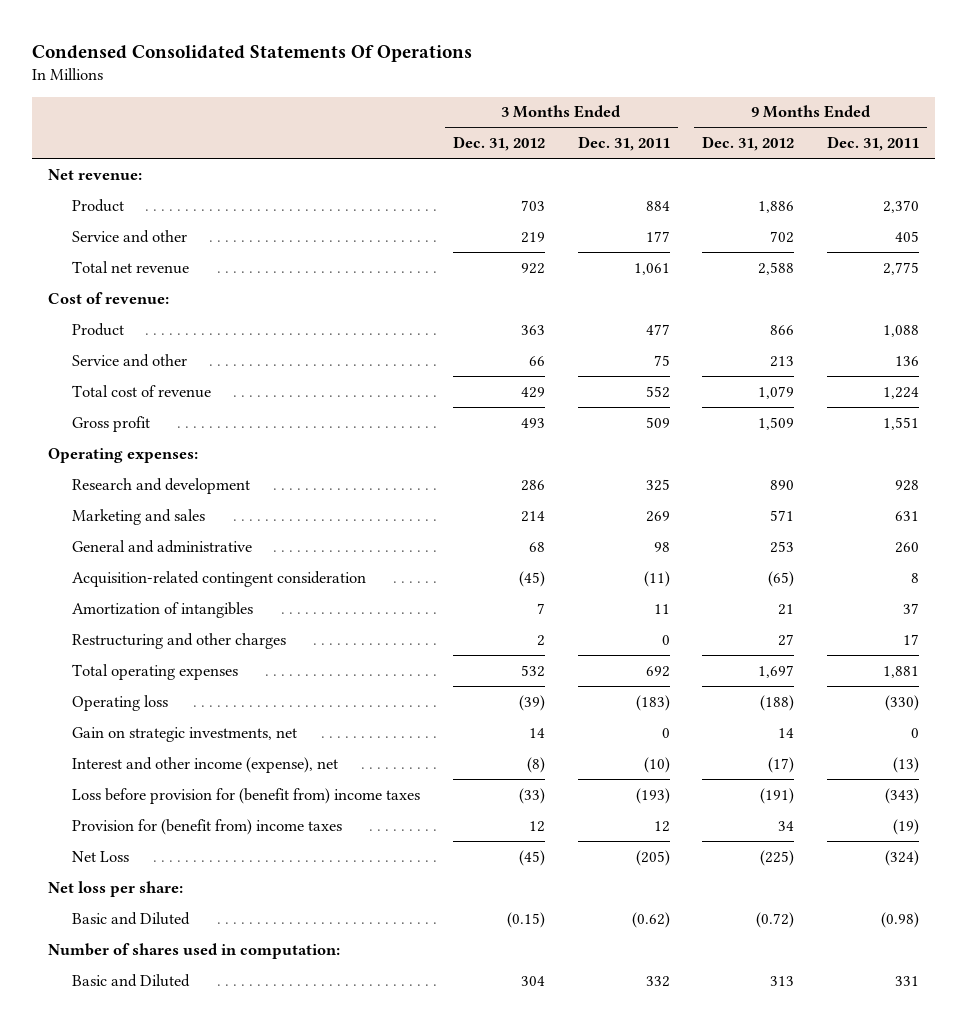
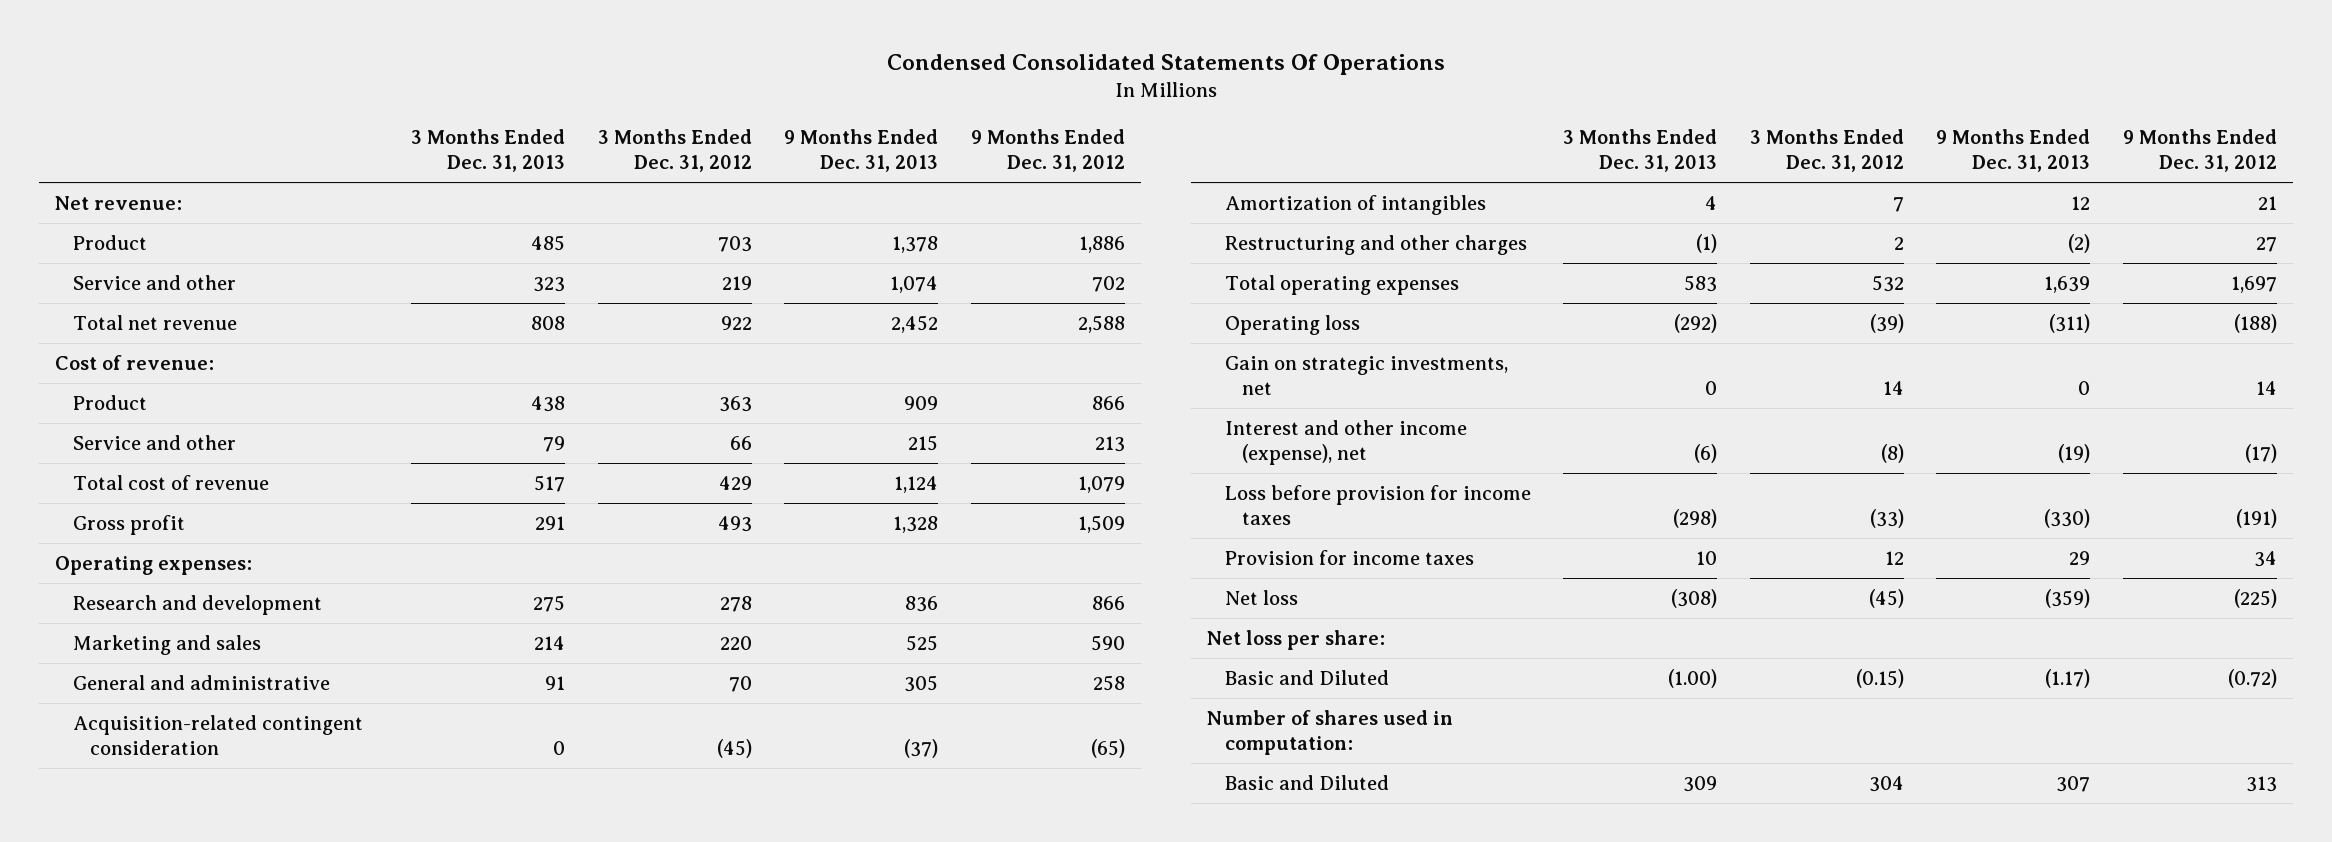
- | 3 Months Ended Dec. 31, 2012 | 3 Months Ended Dec. 31, 2011 | 9 Months Ended Dec. 31, 2012 | 9 Months Ended Dec. 31, 2011
+ | 3 Months Ended Dec. 31, 2013 | 3 Months Ended Dec. 31, 2012 | 9 Months Ended Dec. 31, 2013 | 9 Months Ended Dec. 31, 2012
- Research and development | 286 | 325 | 890 | 928
- Marketing and sales | 214 | 269 | 571 | 631
- General and administrative | 68 | 98 | 253 | 260
+ Research and development | 275 | 278 | 836 | 866
+ Marketing and sales | 214 | 220 | 525 | 590
+ General and administrative | 91 | 70 | 305 | 258
- Loss before provision for (benefit from) income taxes | (33) | (193) | (191) | (343)
- Provision for (benefit from) income taxes | 12 | 12 | 34 | (19)
- Net Loss | (45) | (205) | (225) | (324)
+ Loss before provision for income taxes | (298) | (33) | (330) | (191)
+ Provision for income taxes | 10 | 12 | 29 | 34
+ Net loss | (308) | (45) | (359) | (225)

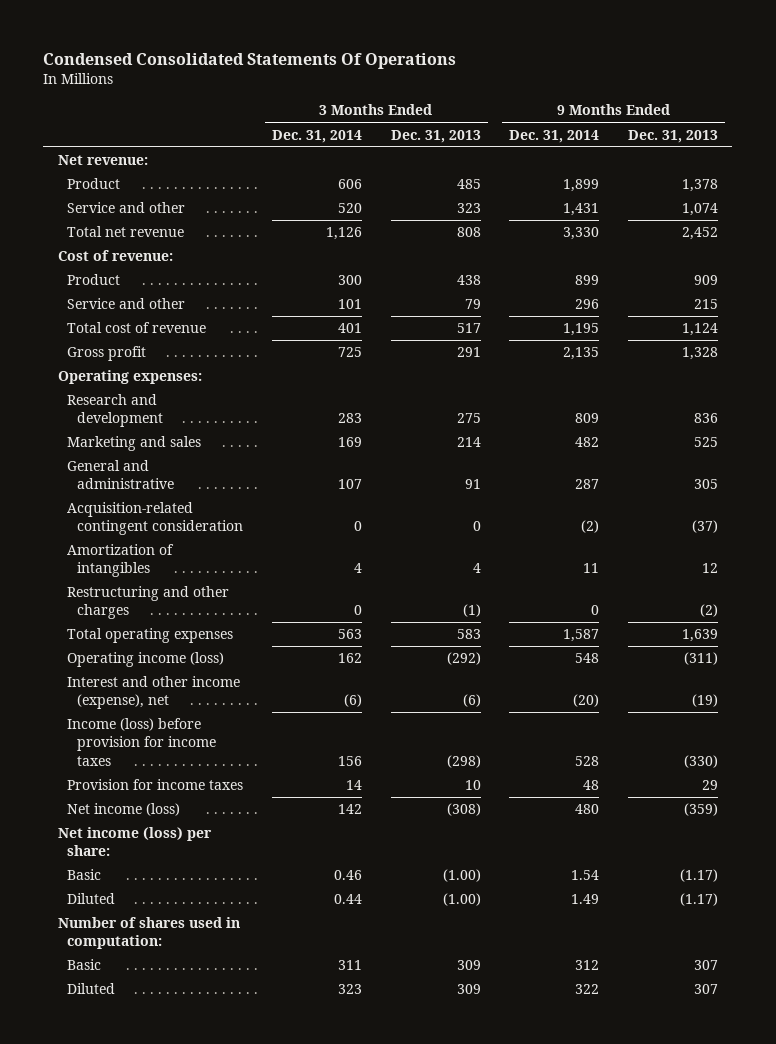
- | 3 Months Ended Dec. 31, 2013 | 3 Months Ended Dec. 31, 2012 | 9 Months Ended Dec. 31, 2013 | 9 Months Ended Dec. 31, 2012
+ | 3 Months Ended Dec. 31, 2014 | 3 Months Ended Dec. 31, 2013 | 9 Months Ended Dec. 31, 2014 | 9 Months Ended Dec. 31, 2013
- Operating loss | (292) | (39) | (311) | (188)
- Gain on strategic investments, net | 0 | 14 | 0 | 14
+ Operating income (loss) | 162 | (292) | 548 | (311)
- Loss before provision for income taxes | (298) | (33) | (330) | (191)
+ Income (loss) before provision for income taxes | 156 | (298) | 528 | (330)
- Net loss | (308) | (45) | (359) | (225)
- Net loss per share:
- Basic and Diluted | (1.00) | (0.15) | (1.17) | (0.72)
+ Net income (loss) | 142 | (308) | 480 | (359)
+ Net income (loss) per share:
+ Basic | 0.46 | (1.00) | 1.54 | (1.17)
+ Diluted | 0.44 | (1.00) | 1.49 | (1.17)
- Basic and Diluted | 309 | 304 | 307 | 313
+ Basic | 311 | 309 | 312 | 307
+ Diluted | 323 | 309 | 322 | 307

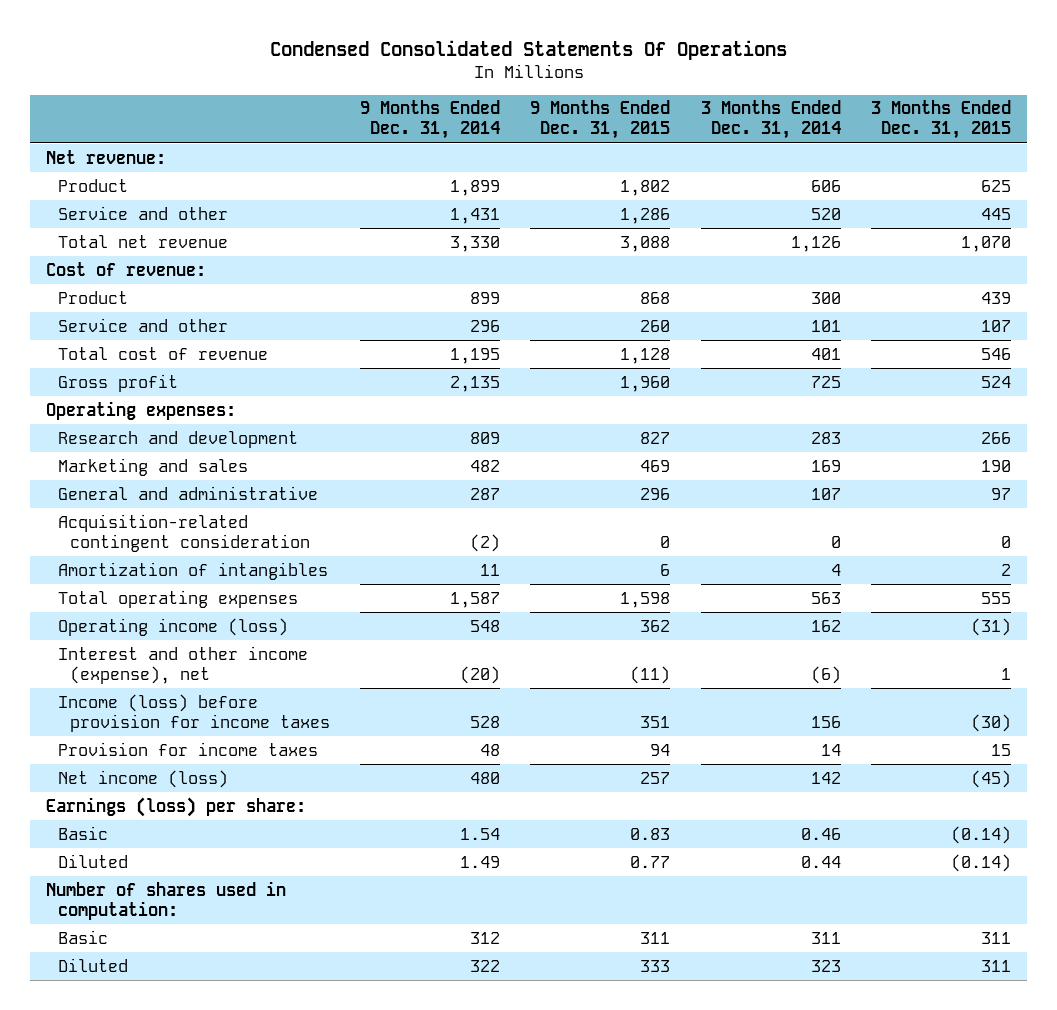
- | 3 Months Ended Dec. 31, 2014 | 3 Months Ended Dec. 31, 2013 | 9 Months Ended Dec. 31, 2014 | 9 Months Ended Dec. 31, 2013
+ | 9 Months Ended Dec. 31, 2014 | 9 Months Ended Dec. 31, 2015 | 3 Months Ended Dec. 31, 2014 | 3 Months Ended Dec. 31, 2015
- Restructuring and other charges | 0 | (1) | 0 | (2)
- Net income (loss) per share:
+ Earnings (loss) per share:

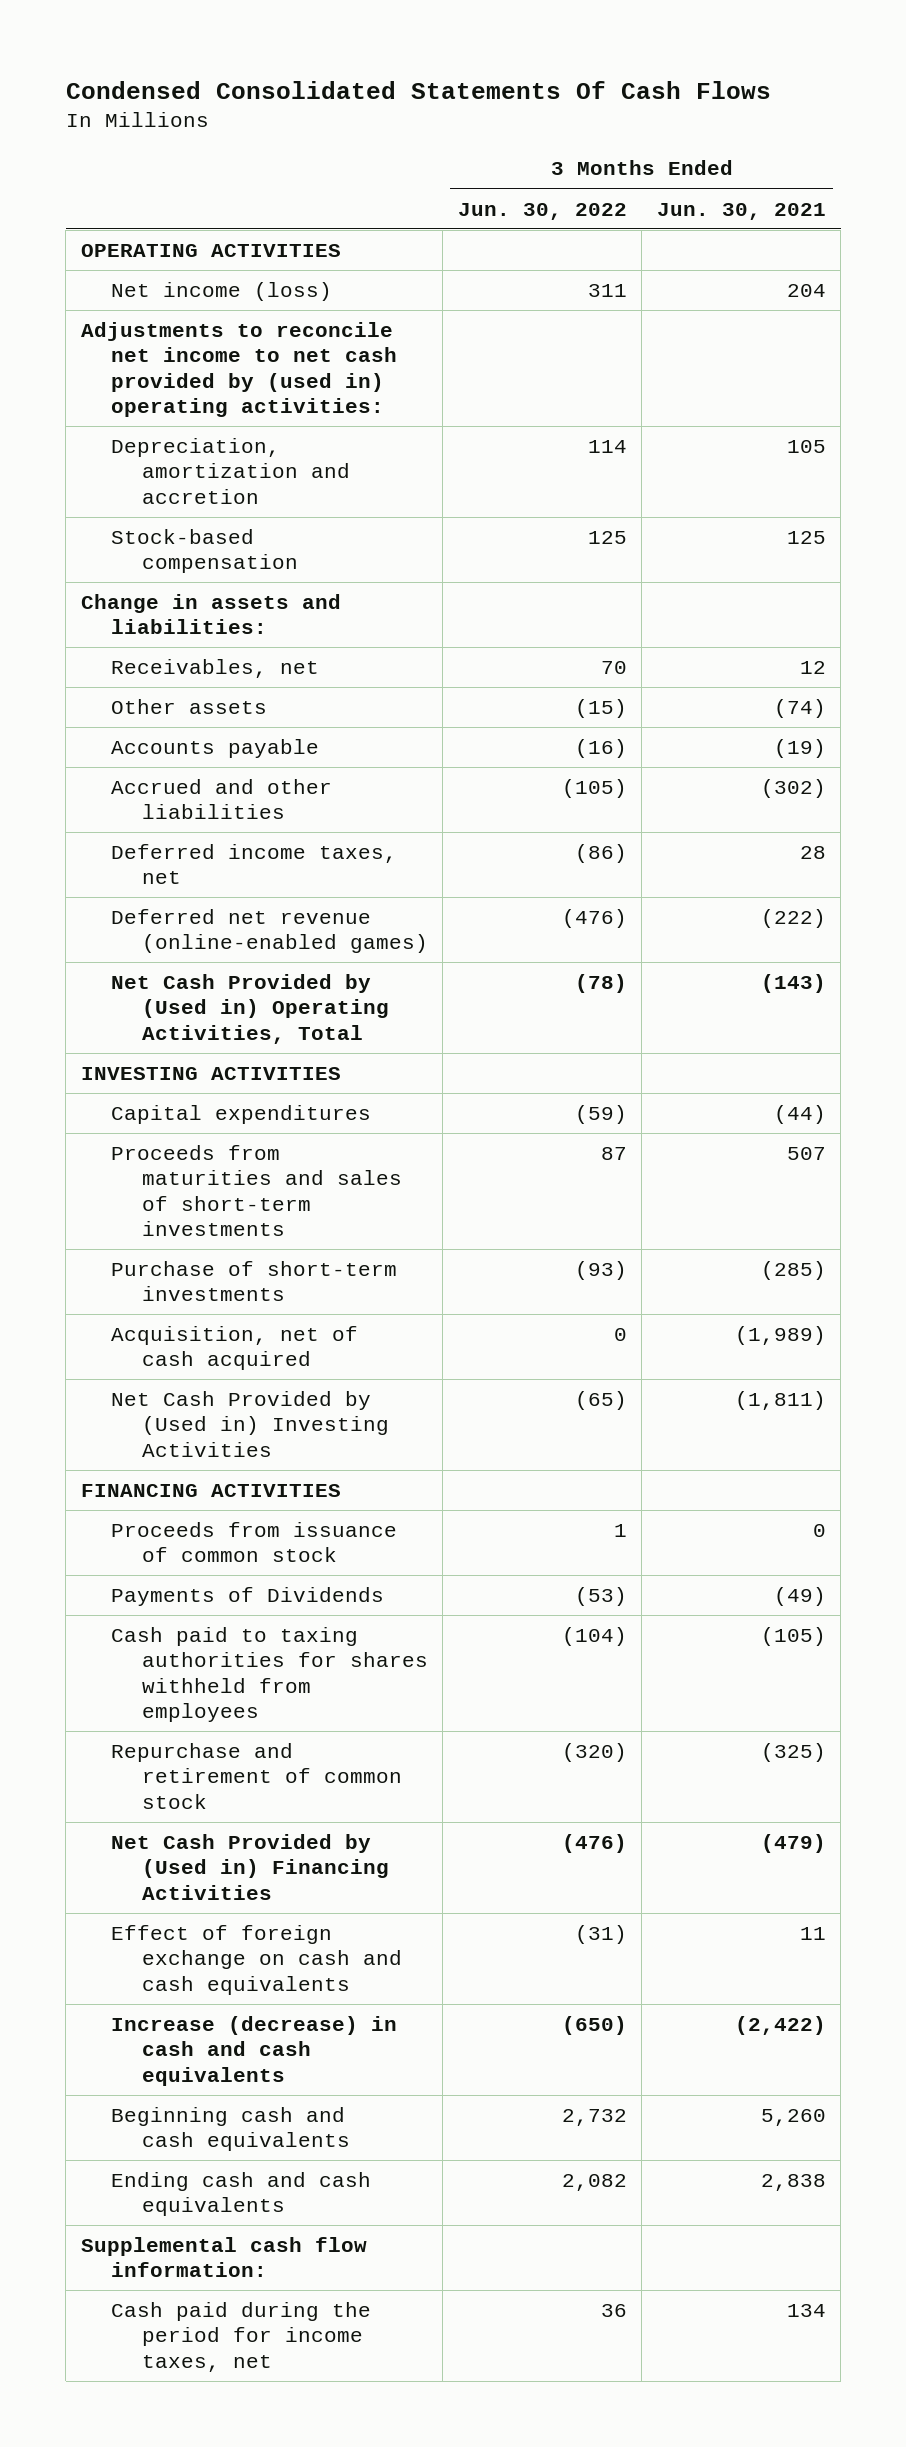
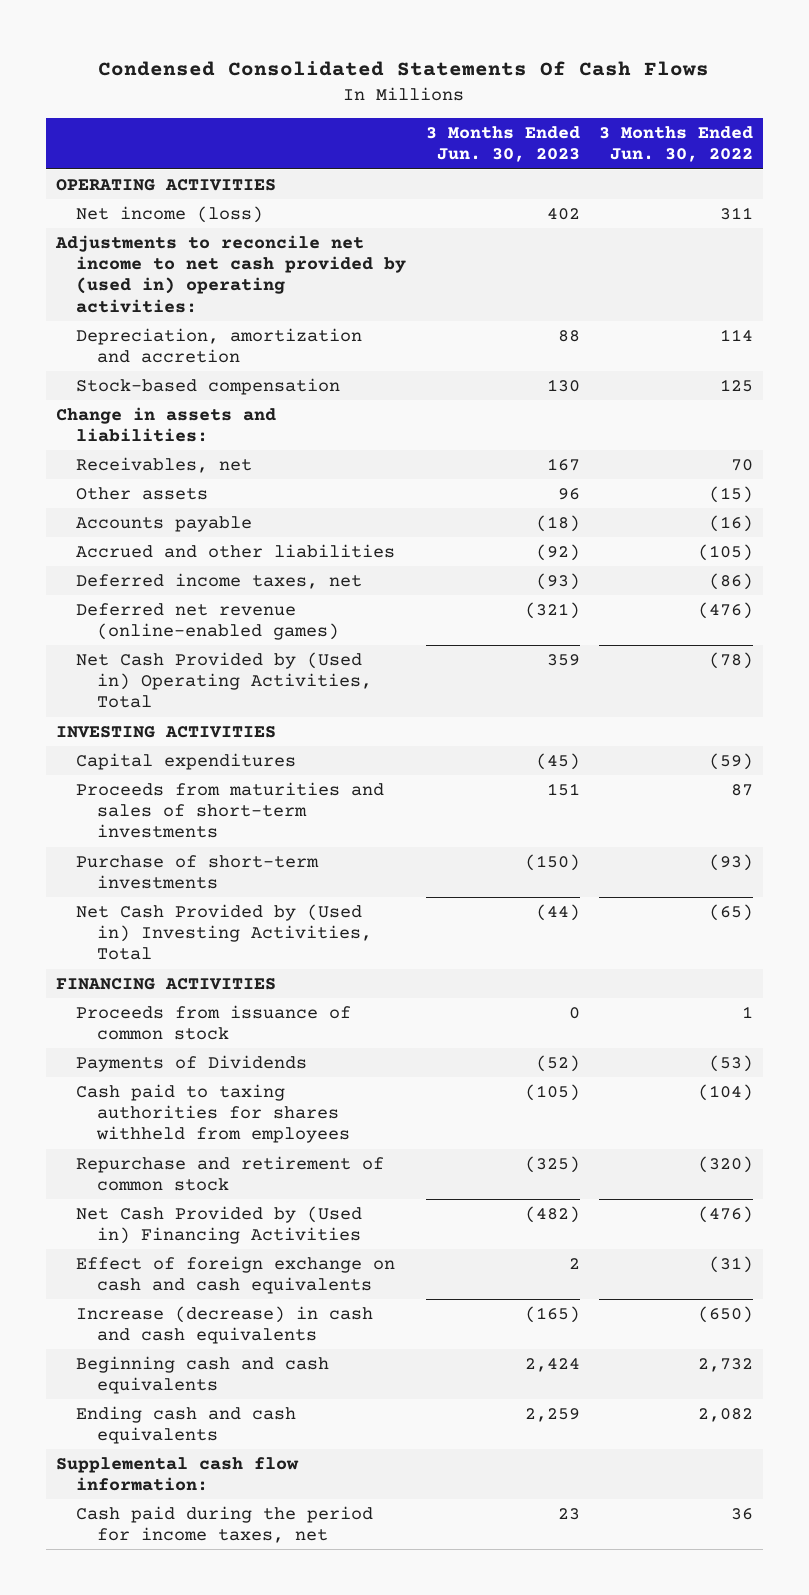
- | 3 Months Ended Jun. 30, 2022 | 3 Months Ended Jun. 30, 2021
+ | 3 Months Ended Jun. 30, 2023 | 3 Months Ended Jun. 30, 2022
- Acquisition, net of cash acquired | 0 | (1,989)
- Net Cash Provided by (Used in) Investing Activities | (65) | (1,811)
+ Net Cash Provided by (Used in) Investing Activities, Total | (44) | (65)

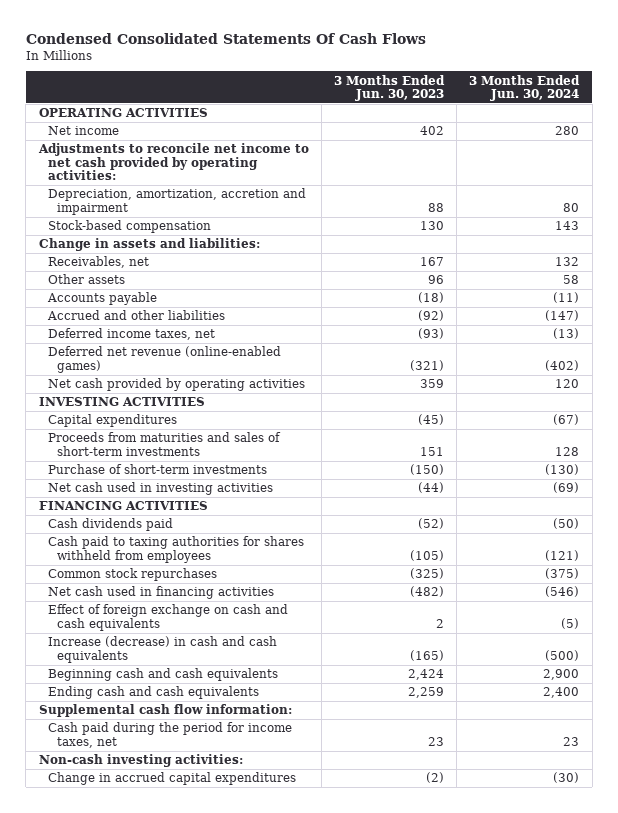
- | 3 Months Ended Jun. 30, 2023 | 3 Months Ended Jun. 30, 2022
+ | 3 Months Ended Jun. 30, 2023 | 3 Months Ended Jun. 30, 2024
- Net income (loss) | 402 | 311
- Adjustments to reconcile net income to net cash provided by (used in) operating activities:
- Depreciation, amortization and accretion | 88 | 114
+ Net income | 402 | 280
+ Adjustments to reconcile net income to net cash provided by operating activities:
+ Depreciation, amortization, accretion and impairment | 88 | 80
- Net Cash Provided by (Used in) Operating Activities, Total | 359 | (78)
+ Net cash provided by operating activities | 359 | 120
- Net Cash Provided by (Used in) Investing Activities, Total | (44) | (65)
+ Net cash used in investing activities | (44) | (69)
- Proceeds from issuance of common stock | 0 | 1
- Payments of Dividends | (52) | (53)
+ Cash dividends paid | (52) | (50)
- Repurchase and retirement of common stock | (325) | (320)
- Net Cash Provided by (Used in) Financing Activities | (482) | (476)
+ Common stock repurchases | (325) | (375)
+ Net cash used in financing activities | (482) | (546)
+ Non-cash investing activities:
+ Change in accrued capital expenditures | (2) | (30)

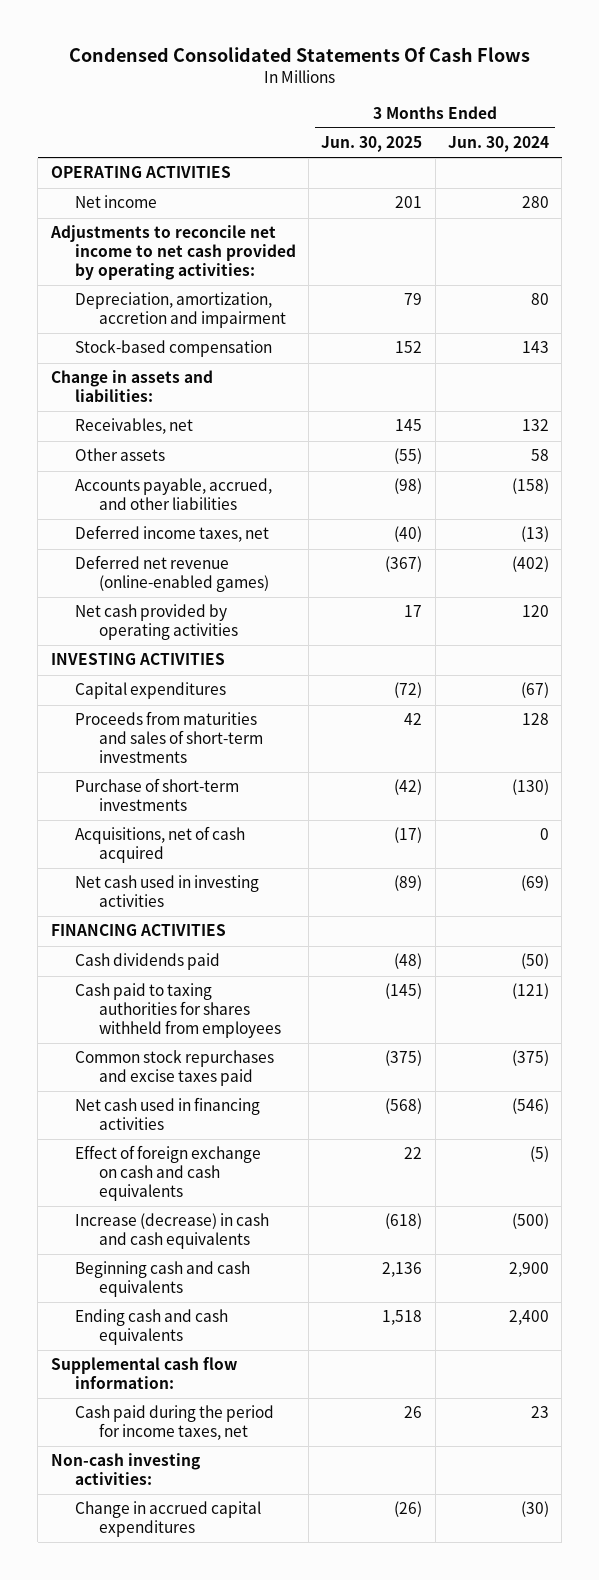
- | 3 Months Ended Jun. 30, 2023 | 3 Months Ended Jun. 30, 2024
+ | 3 Months Ended Jun. 30, 2025 | 3 Months Ended Jun. 30, 2024
- Accounts payable | (18) | (11)
- Accrued and other liabilities | (92) | (147)
+ Accounts payable, accrued, and other liabilities | (98) | (158)
+ Acquisitions, net of cash acquired | (17) | 0
- Common stock repurchases | (325) | (375)
+ Common stock repurchases and excise taxes paid | (375) | (375)

